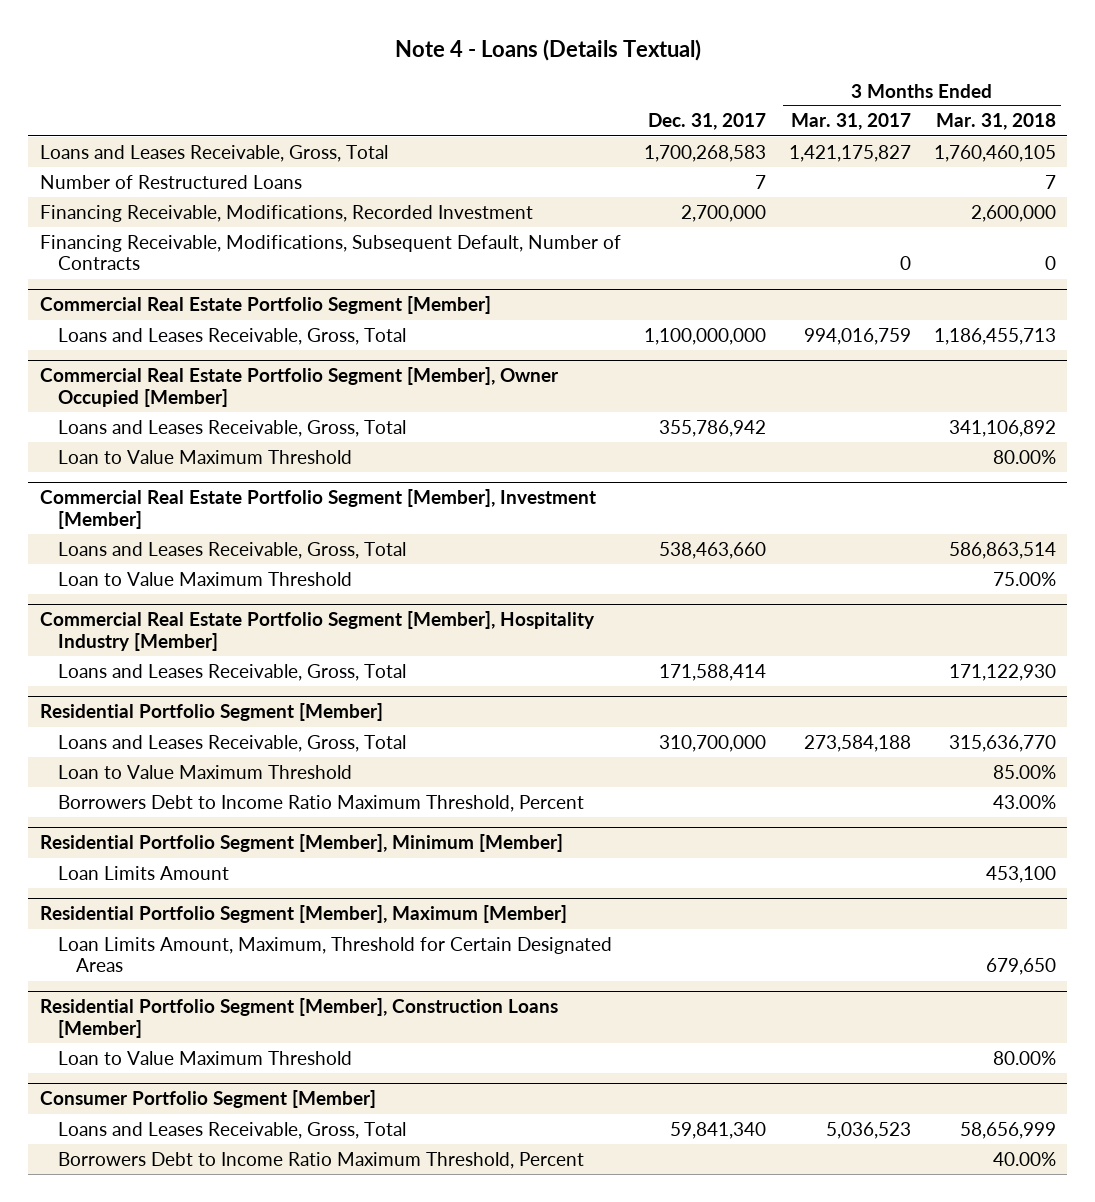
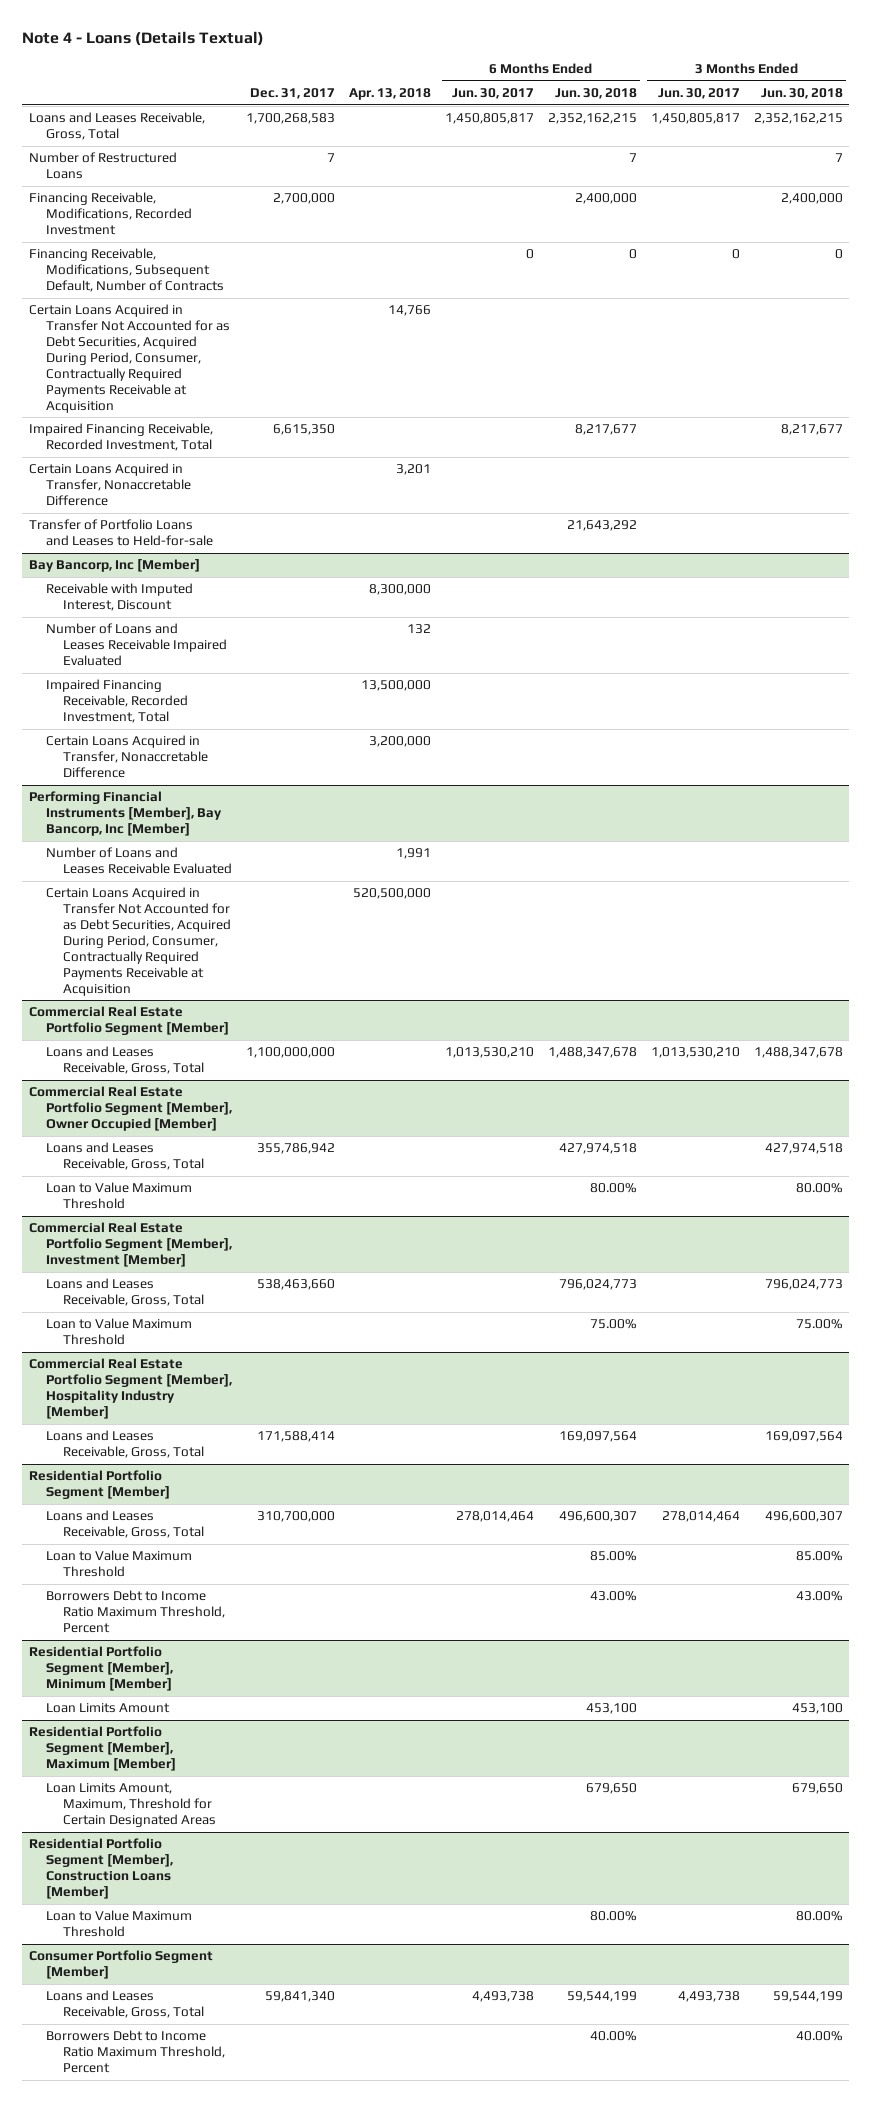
- | Dec. 31, 2017 | 3 Months Ended Mar. 31, 2017 | 3 Months Ended Mar. 31, 2018
+ | Dec. 31, 2017 | Apr. 13, 2018 | 6 Months Ended Jun. 30, 2017 | 6 Months Ended Jun. 30, 2018 | 3 Months Ended Jun. 30, 2017 | 3 Months Ended Jun. 30, 2018
+ Certain Loans Acquired in Transfer Not Accounted for as Debt Securities, Acquired During Period, Consumer, Contractually Required Payments Receivable at Acquisition | | 14,766 | | | |
+ Impaired Financing Receivable, Recorded Investment, Total | 6,615,350 | | | 8,217,677 | | 8,217,677
+ Certain Loans Acquired in Transfer, Nonaccretable Difference | | 3,201 | | | |
+ Transfer of Portfolio Loans and Leases to Held-for-sale | | | | 21,643,292 | |
+ Bay Bancorp, Inc [Member]
+ Receivable with Imputed Interest, Discount | | 8,300,000 | | | |
+ Number of Loans and Leases Receivable Impaired Evaluated | | 132 | | | |
+ Impaired Financing Receivable, Recorded Investment, Total | | 13,500,000 | | | |
+ Certain Loans Acquired in Transfer, Nonaccretable Difference | | 3,200,000 | | | |
+ Performing Financial Instruments [Member], Bay Bancorp, Inc [Member]
+ Number of Loans and Leases Receivable Evaluated | | 1,991 | | | |
+ Certain Loans Acquired in Transfer Not Accounted for as Debt Securities, Acquired During Period, Consumer, Contractually Required Payments Receivable at Acquisition | | 520,500,000 | | | |

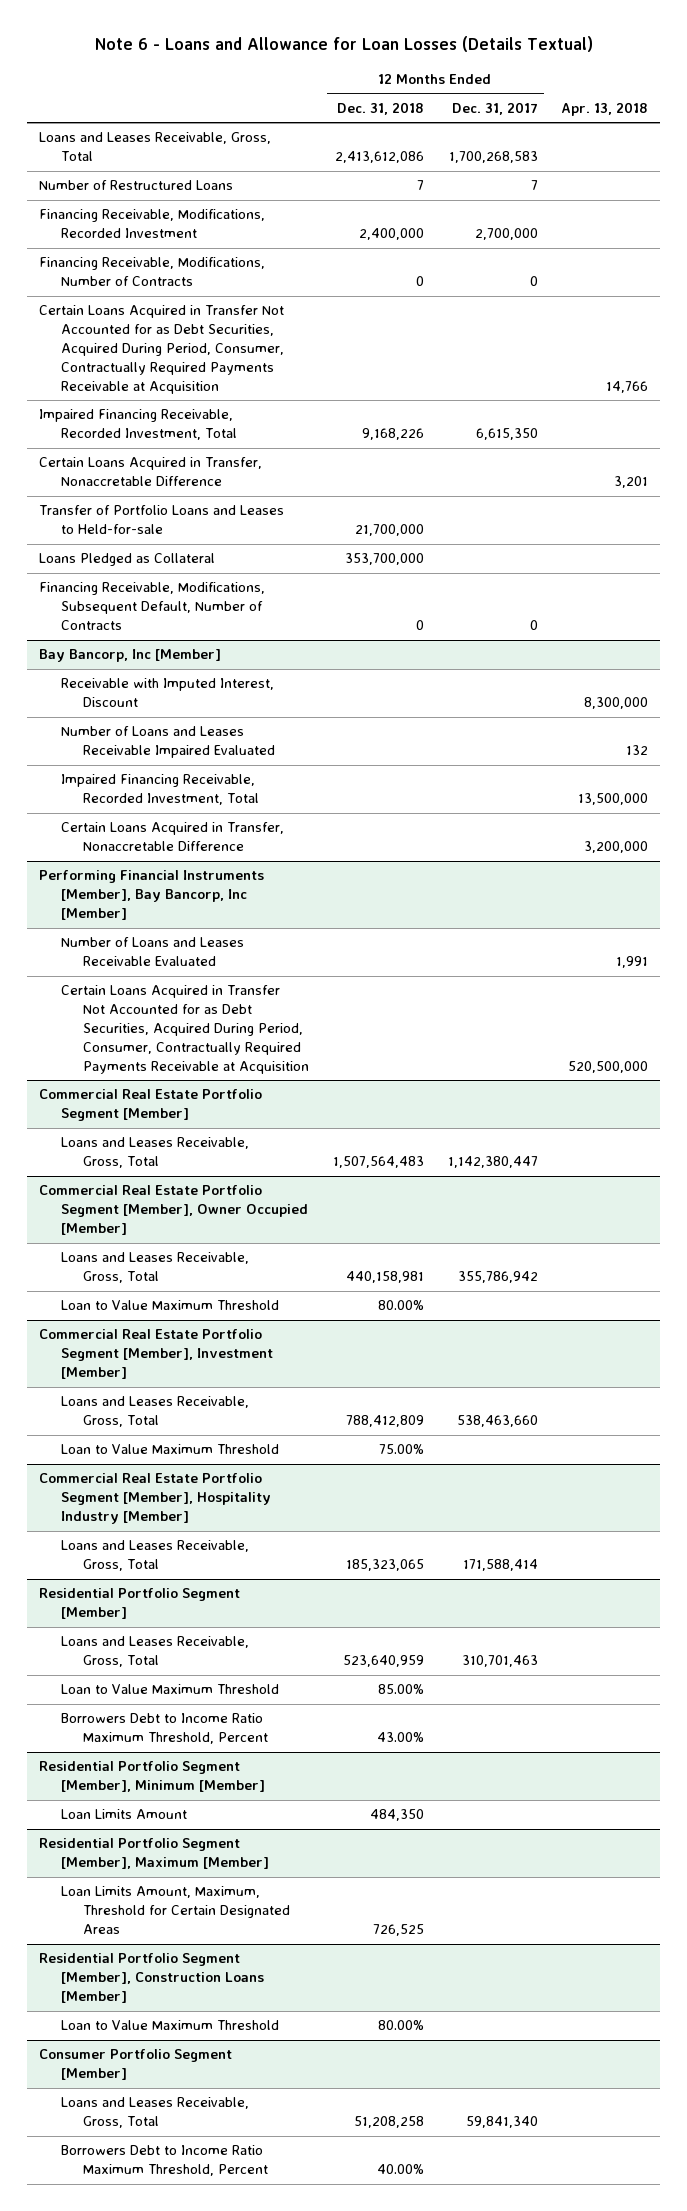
- Note 4 - Loans (Details Textual)
+ Note 6 - Loans and Allowance for Loan Losses (Details Textual)
- | Dec. 31, 2017 | Apr. 13, 2018 | 6 Months Ended Jun. 30, 2017 | 6 Months Ended Jun. 30, 2018 | 3 Months Ended Jun. 30, 2017 | 3 Months Ended Jun. 30, 2018
+ | 12 Months Ended Dec. 31, 2018 | 12 Months Ended Dec. 31, 2017 | Apr. 13, 2018
+ Financing Receivable, Modifications, Number of Contracts | 0 | 0 |
+ Loans Pledged as Collateral | 353,700,000 | |
moved down: Financing Receivable, Modifications, Subsequent Default, Number of Contracts | 0 | 0 |

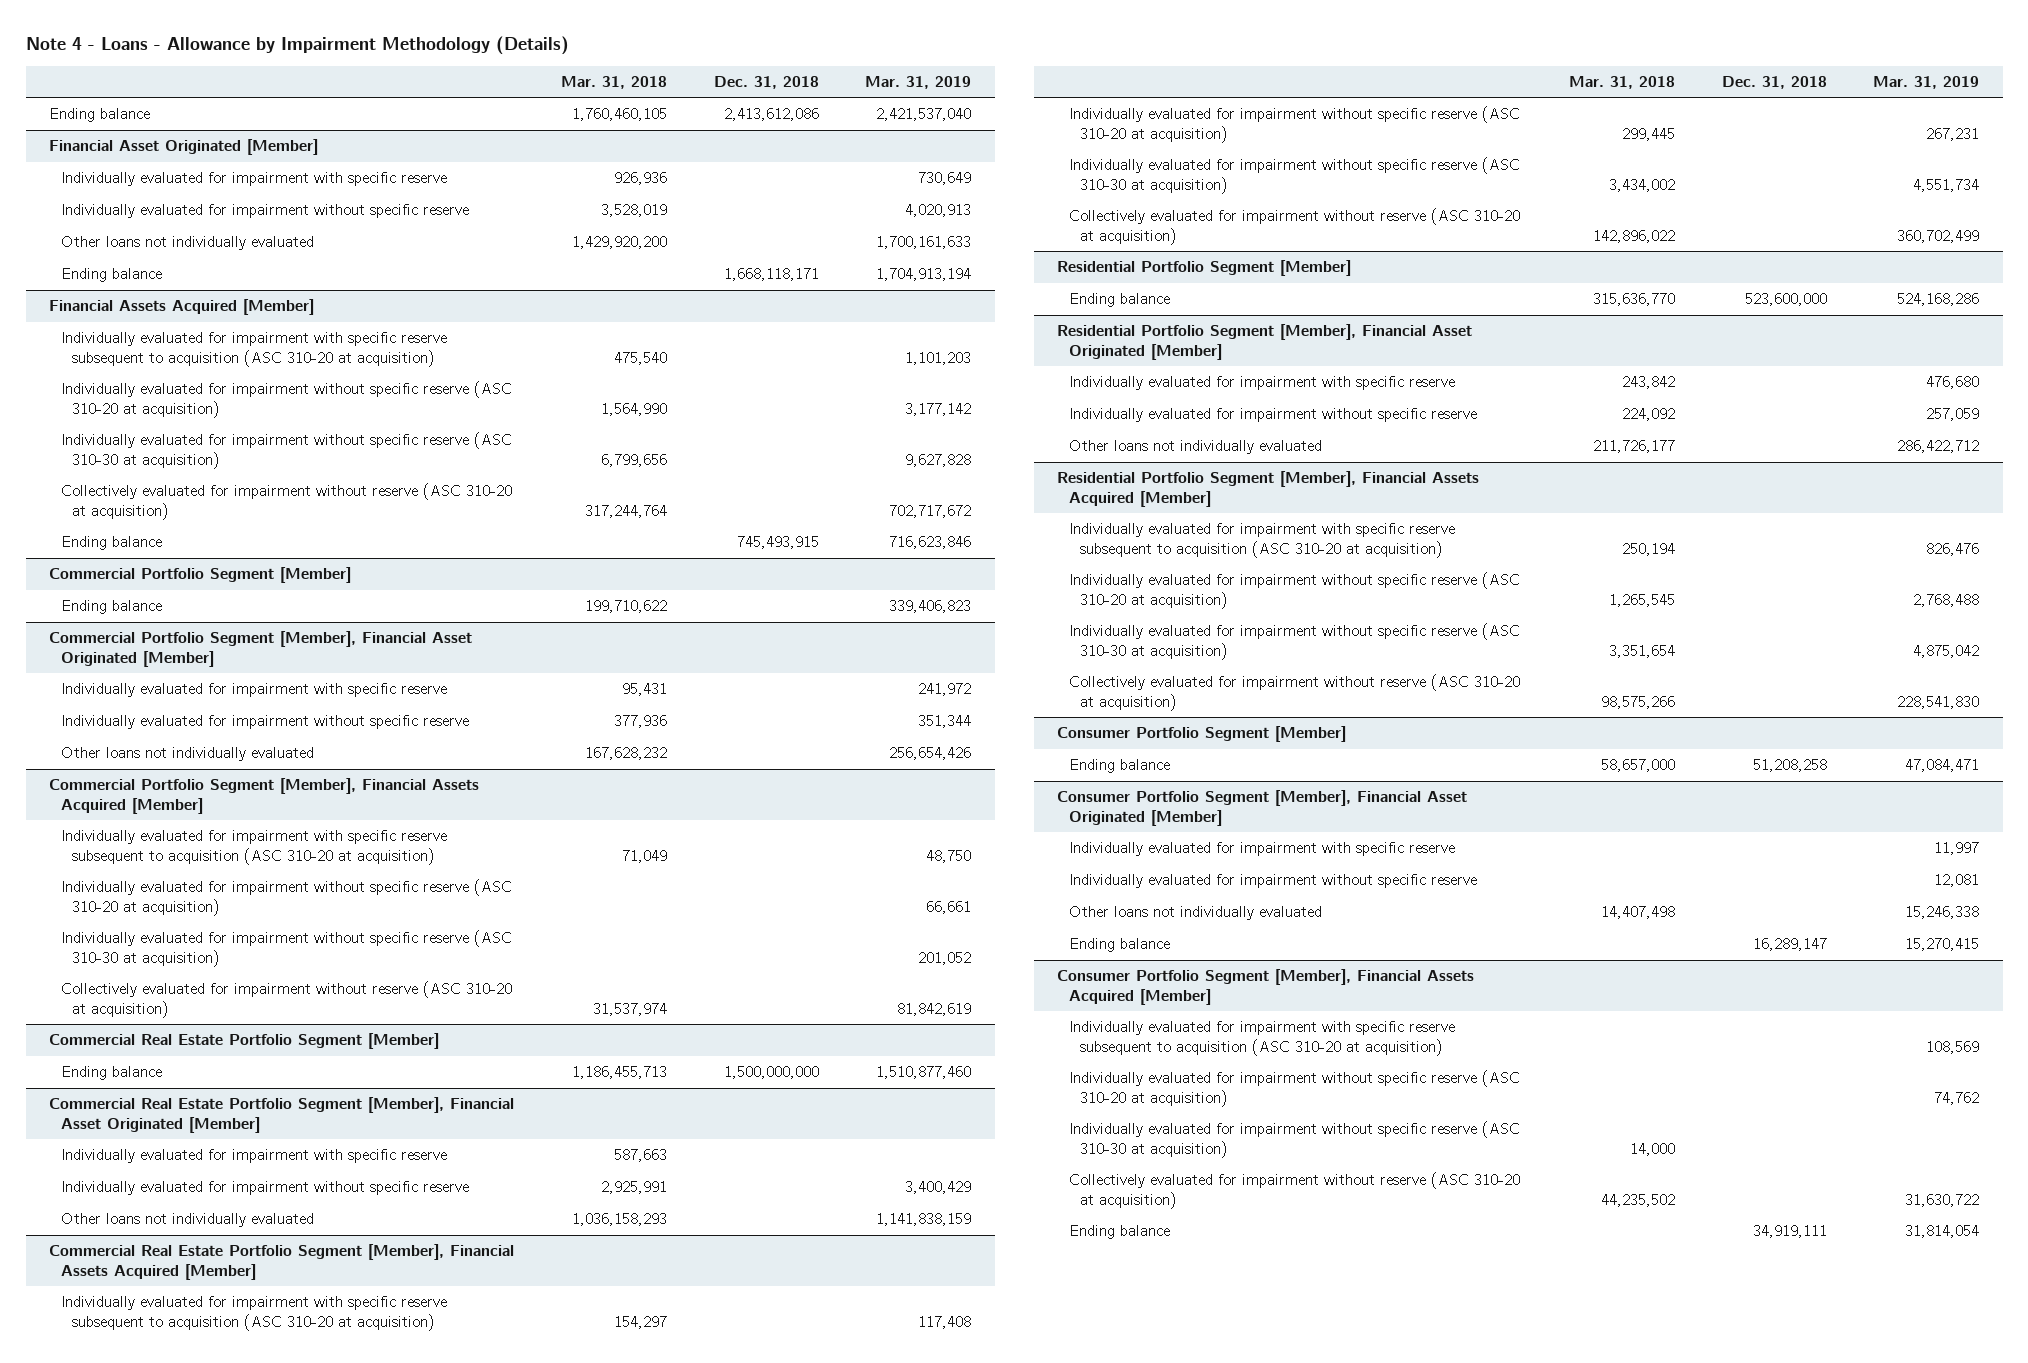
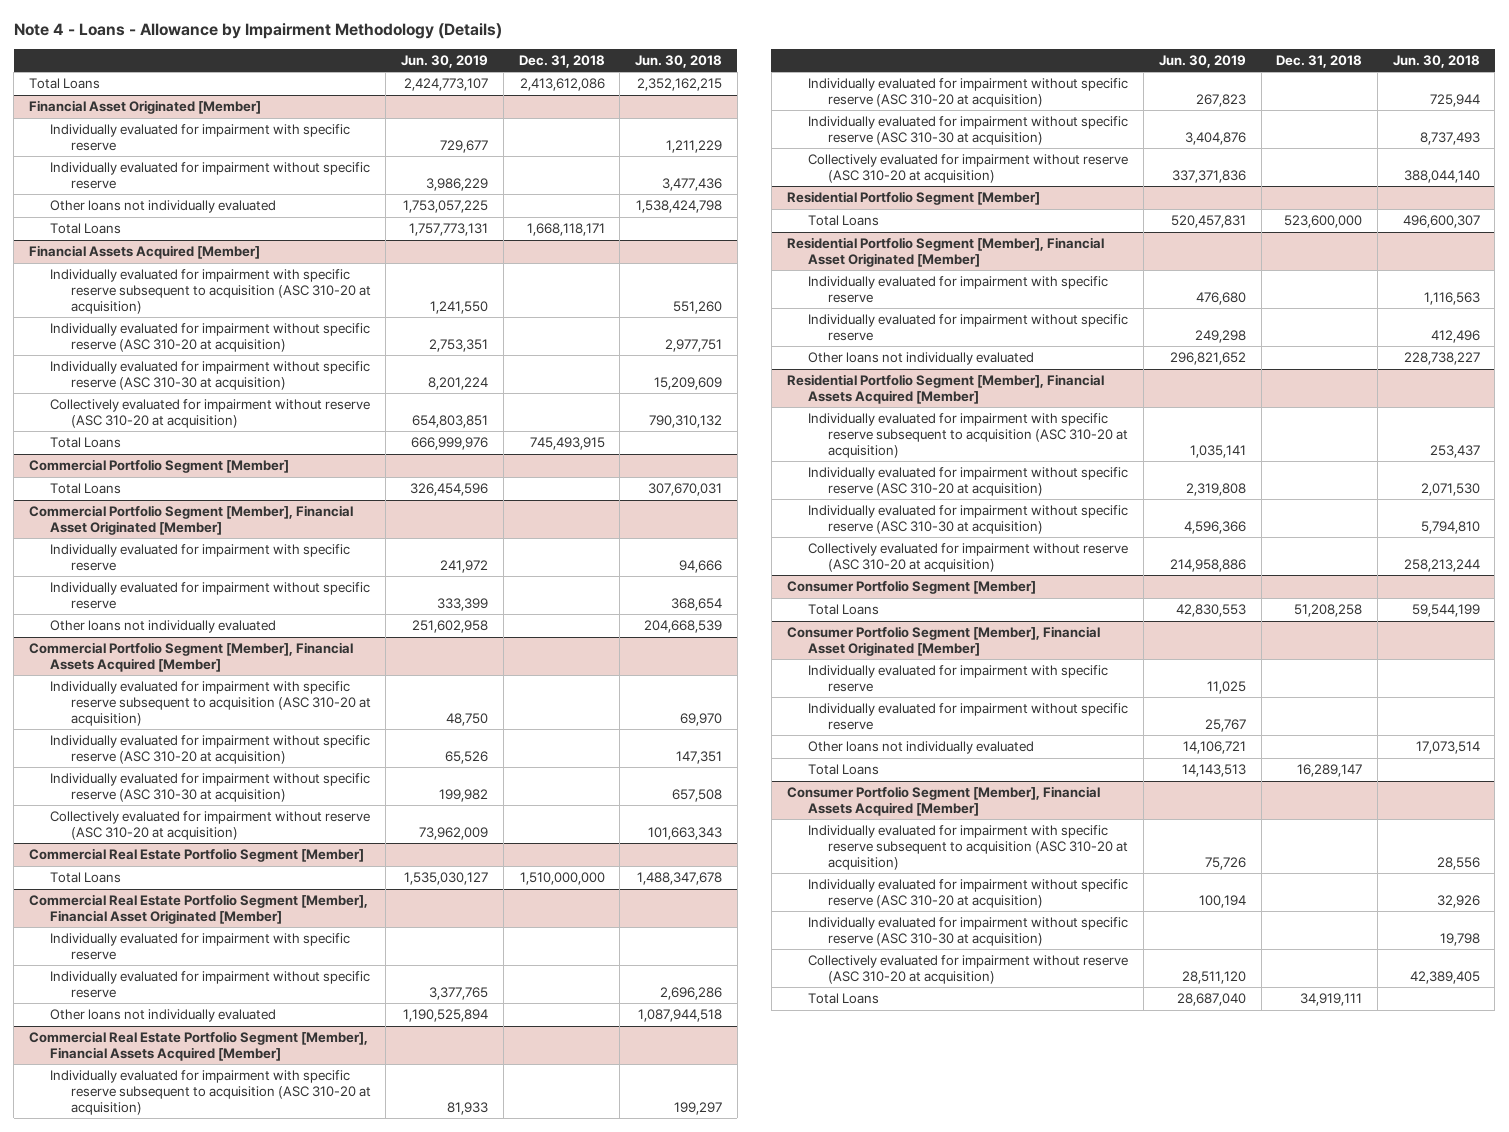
- | Mar. 31, 2018 | Dec. 31, 2018 | Mar. 31, 2019
+ | Jun. 30, 2019 | Dec. 31, 2018 | Jun. 30, 2018
- Ending balance | 1,760,460,105 | 2,413,612,086 | 2,421,537,040
+ Total Loans | 2,424,773,107 | 2,413,612,086 | 2,352,162,215
@ Financial Asset Originated [Member]
- Ending balance | | 1,668,118,171 | 1,704,913,194
+ Total Loans | 1,757,773,131 | 1,668,118,171 |
@ Financial Assets Acquired [Member]
- Ending balance | | 745,493,915 | 716,623,846
+ Total Loans | 666,999,976 | 745,493,915 |
@ Commercial Portfolio Segment [Member]
- Ending balance | 199,710,622 | | 339,406,823
+ Total Loans | 326,454,596 | | 307,670,031
@ Commercial Real Estate Portfolio Segment [Member]
- Ending balance | 1,186,455,713 | 1,500,000,000 | 1,510,877,460
+ Total Loans | 1,535,030,127 | 1,510,000,000 | 1,488,347,678
@ Residential Portfolio Segment [Member]
- Ending balance | 315,636,770 | 523,600,000 | 524,168,286
+ Total Loans | 520,457,831 | 523,600,000 | 496,600,307
@ Consumer Portfolio Segment [Member]
- Ending balance | 58,657,000 | 51,208,258 | 47,084,471
+ Total Loans | 42,830,553 | 51,208,258 | 59,544,199
@ Consumer Portfolio Segment [Member], Financial Asset Originated [Member]
- Ending balance | | 16,289,147 | 15,270,415
+ Total Loans | 14,143,513 | 16,289,147 |
@ Consumer Portfolio Segment [Member], Financial Assets Acquired [Member]
- Ending balance | | 34,919,111 | 31,814,054
+ Total Loans | 28,687,040 | 34,919,111 |

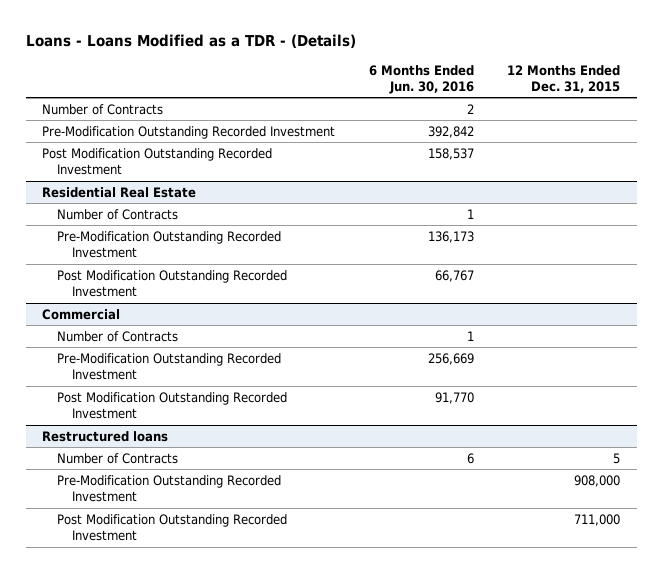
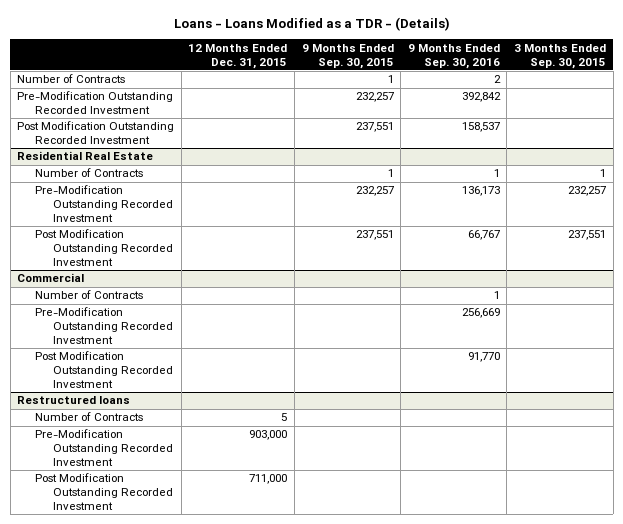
- | 6 Months Ended Jun. 30, 2016 | 12 Months Ended Dec. 31, 2015
+ | 12 Months Ended Dec. 31, 2015 | 9 Months Ended Sep. 30, 2015 | 9 Months Ended Sep. 30, 2016 | 3 Months Ended Sep. 30, 2015
@ Restructured loans
- Pre-Modification Outstanding Recorded Investment | | 908,000
+ Pre-Modification Outstanding Recorded Investment | 903,000 | | |

